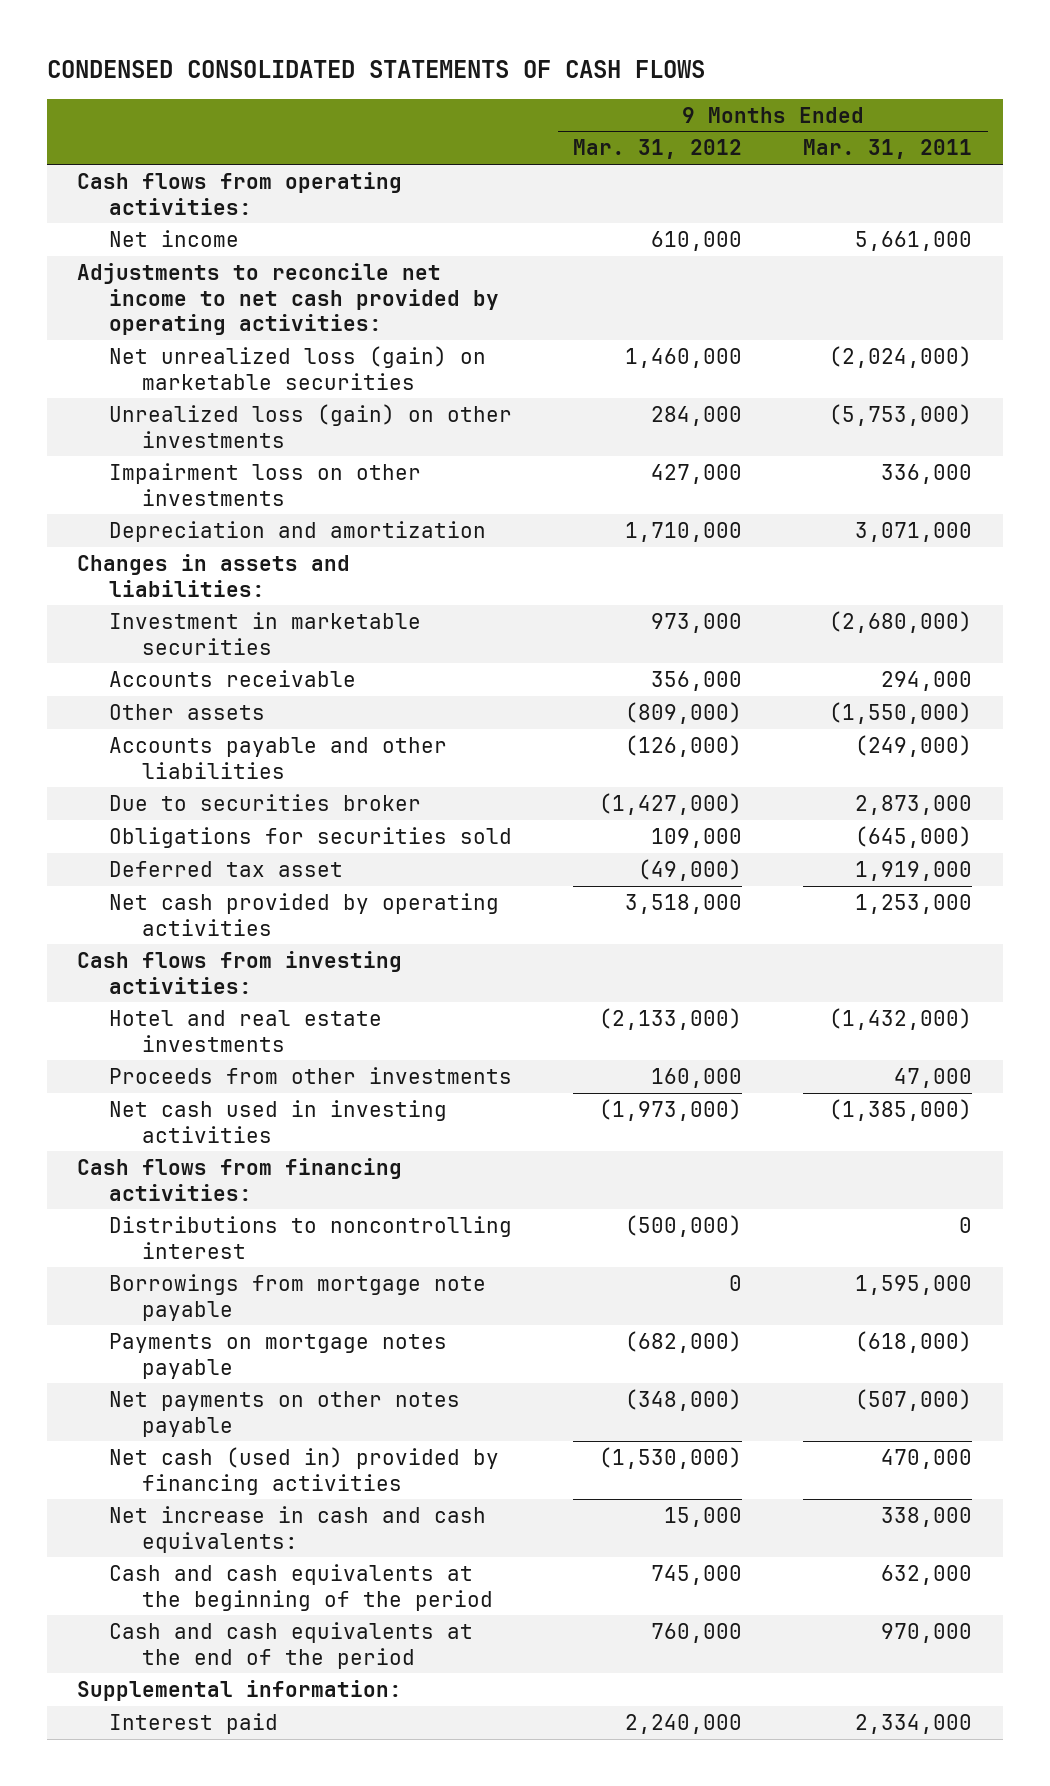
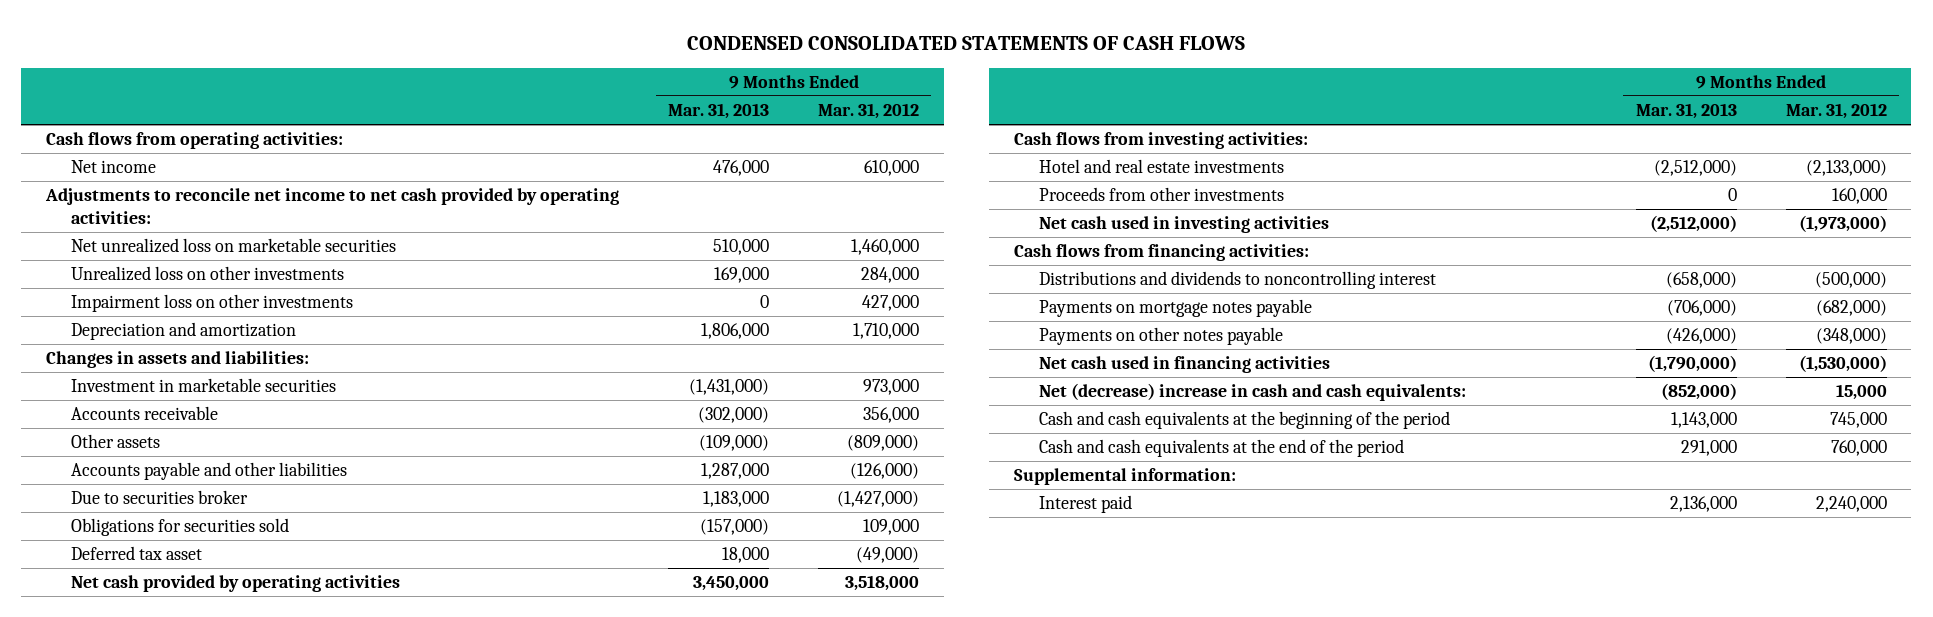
- | 9 Months Ended Mar. 31, 2012 | 9 Months Ended Mar. 31, 2011
+ | 9 Months Ended Mar. 31, 2013 | 9 Months Ended Mar. 31, 2012
- Net unrealized loss (gain) on marketable securities | 1,460,000 | (2,024,000)
- Unrealized loss (gain) on other investments | 284,000 | (5,753,000)
+ Net unrealized loss on marketable securities | 510,000 | 1,460,000
+ Unrealized loss on other investments | 169,000 | 284,000
- Distributions to noncontrolling interest | (500,000) | 0
- Borrowings from mortgage note payable | 0 | 1,595,000
+ Distributions and dividends to noncontrolling interest | (658,000) | (500,000)
- Net payments on other notes payable | (348,000) | (507,000)
- Net cash (used in) provided by financing activities | (1,530,000) | 470,000
- Net increase in cash and cash equivalents: | 15,000 | 338,000
+ Payments on other notes payable | (426,000) | (348,000)
+ Net cash used in financing activities | (1,790,000) | (1,530,000)
+ Net (decrease) increase in cash and cash equivalents: | (852,000) | 15,000

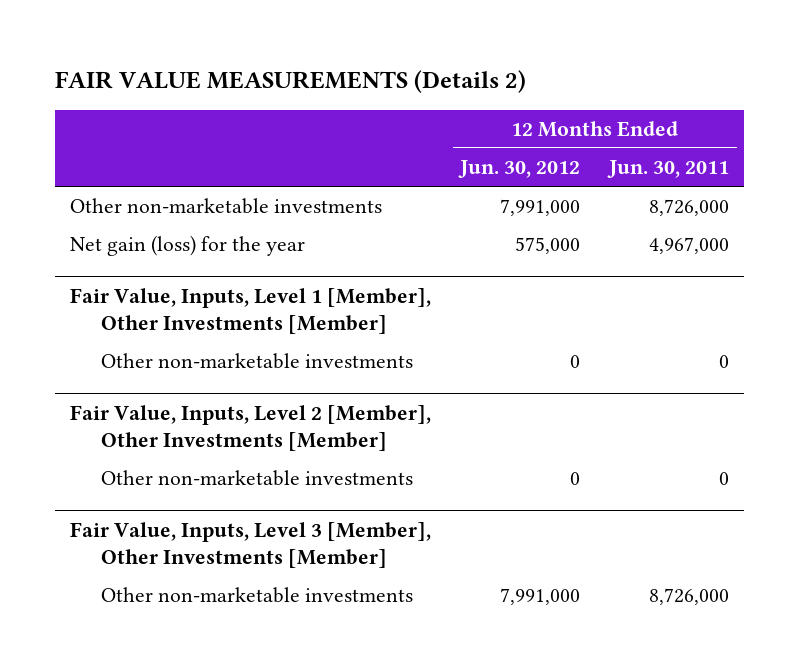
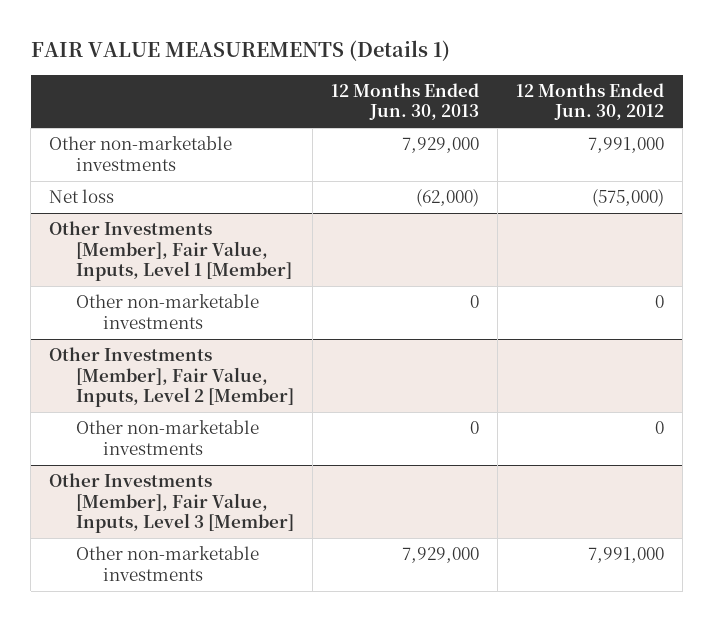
- FAIR VALUE MEASUREMENTS (Details 2)
+ FAIR VALUE MEASUREMENTS (Details 1)
- | 12 Months Ended Jun. 30, 2012 | 12 Months Ended Jun. 30, 2011
+ | 12 Months Ended Jun. 30, 2013 | 12 Months Ended Jun. 30, 2012
- Net gain (loss) for the year | 575,000 | 4,967,000
- Fair Value, Inputs, Level 1 [Member], Other Investments [Member]
+ Net loss | (62,000) | (575,000)
+ Other Investments [Member], Fair Value, Inputs, Level 1 [Member]
- Fair Value, Inputs, Level 2 [Member], Other Investments [Member]
+ Other Investments [Member], Fair Value, Inputs, Level 2 [Member]
- Fair Value, Inputs, Level 3 [Member], Other Investments [Member]
+ Other Investments [Member], Fair Value, Inputs, Level 3 [Member]

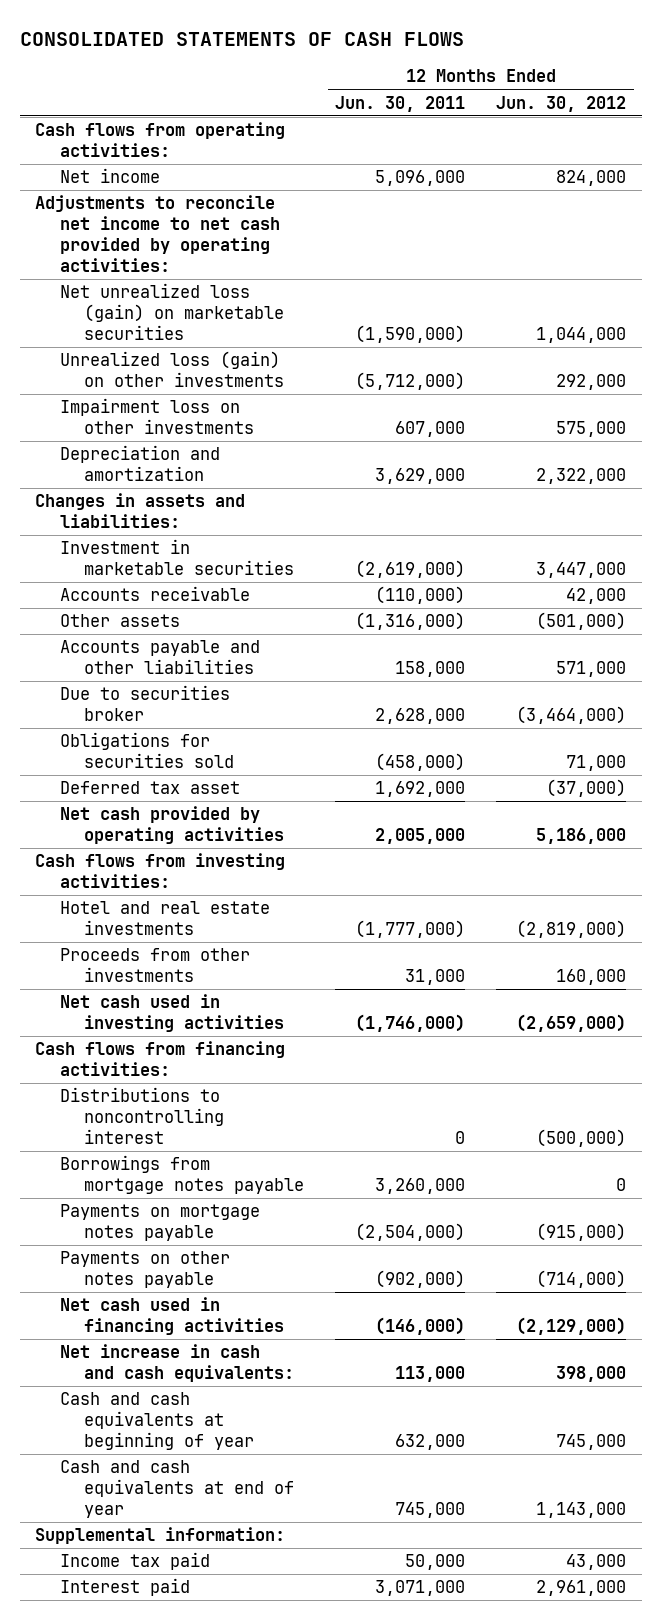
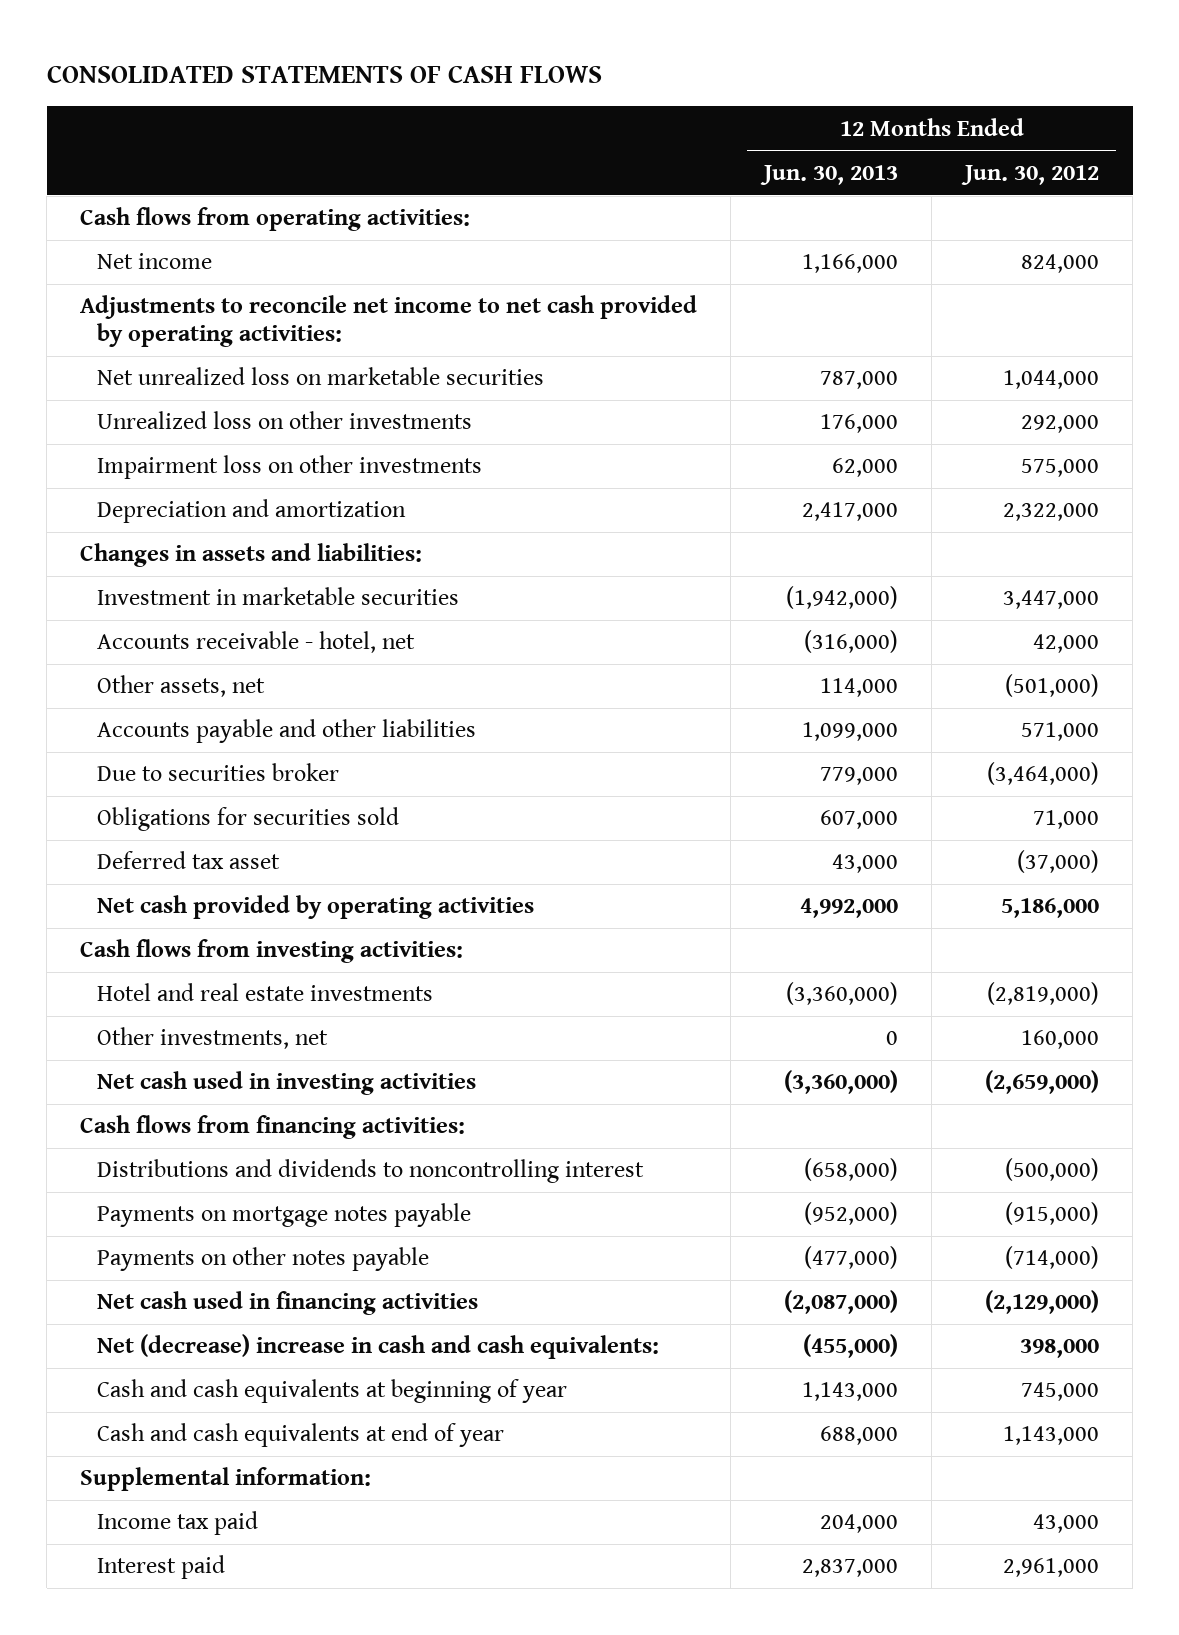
- | 12 Months Ended Jun. 30, 2011 | 12 Months Ended Jun. 30, 2012
+ | 12 Months Ended Jun. 30, 2013 | 12 Months Ended Jun. 30, 2012
- Net unrealized loss (gain) on marketable securities | (1,590,000) | 1,044,000
- Unrealized loss (gain) on other investments | (5,712,000) | 292,000
+ Net unrealized loss on marketable securities | 787,000 | 1,044,000
+ Unrealized loss on other investments | 176,000 | 292,000
- Accounts receivable | (110,000) | 42,000
- Other assets | (1,316,000) | (501,000)
+ Accounts receivable - hotel, net | (316,000) | 42,000
+ Other assets, net | 114,000 | (501,000)
- Proceeds from other investments | 31,000 | 160,000
+ Other investments, net | 0 | 160,000
- Distributions to noncontrolling interest | 0 | (500,000)
- Borrowings from mortgage notes payable | 3,260,000 | 0
+ Distributions and dividends to noncontrolling interest | (658,000) | (500,000)
- Net increase in cash and cash equivalents: | 113,000 | 398,000
+ Net (decrease) increase in cash and cash equivalents: | (455,000) | 398,000

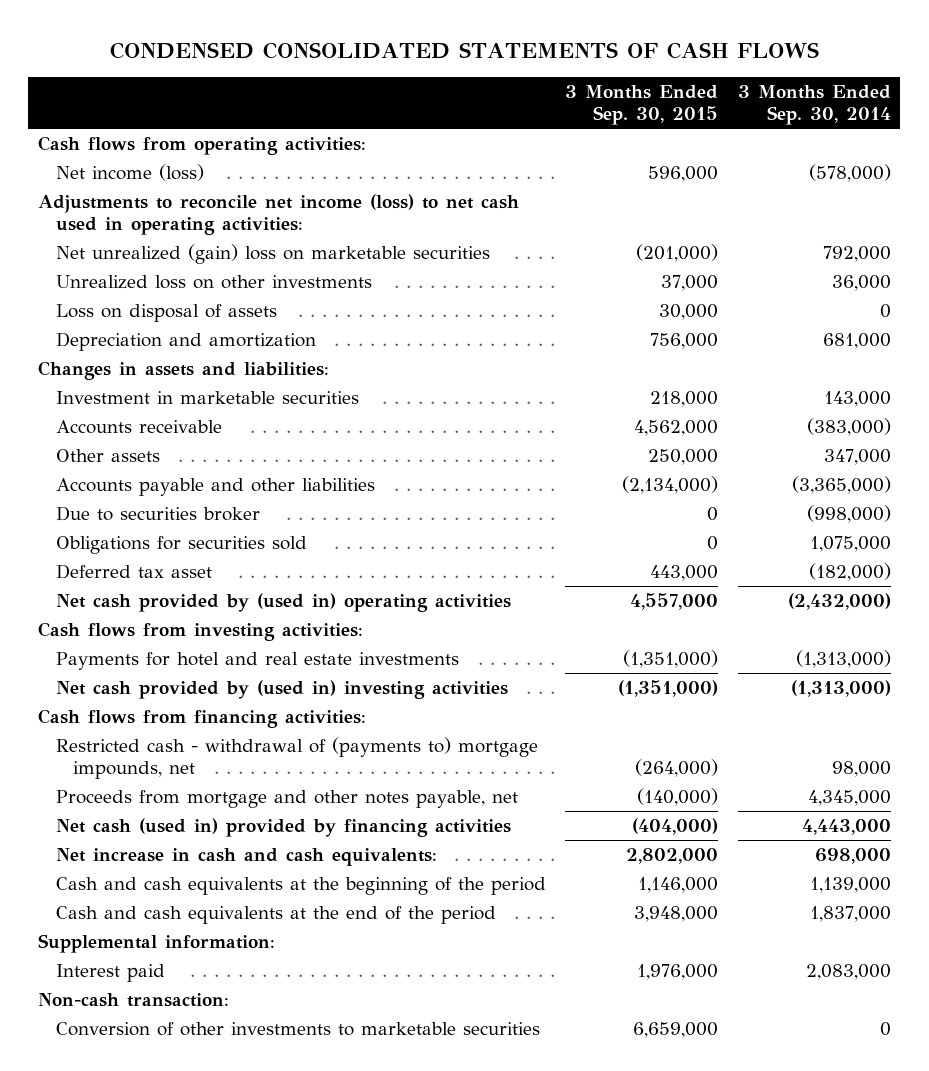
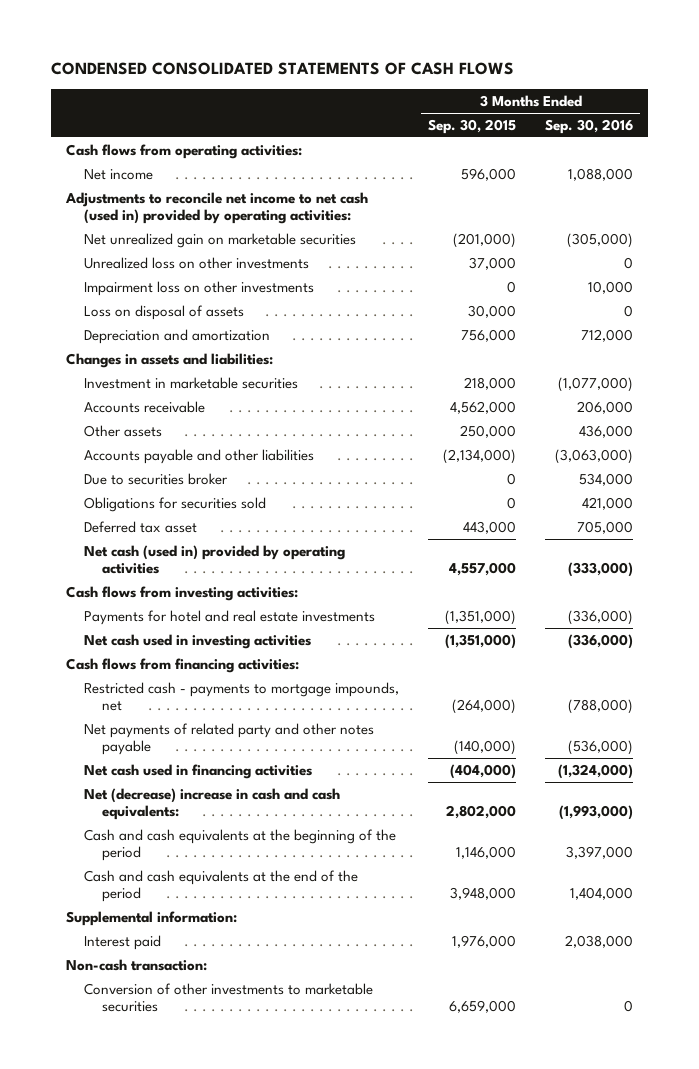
- | 3 Months Ended Sep. 30, 2015 | 3 Months Ended Sep. 30, 2014
+ | 3 Months Ended Sep. 30, 2015 | 3 Months Ended Sep. 30, 2016
- Net income (loss) | 596,000 | (578,000)
- Adjustments to reconcile net income (loss) to net cash used in operating activities:
- Net unrealized (gain) loss on marketable securities | (201,000) | 792,000
+ Net income | 596,000 | 1,088,000
+ Adjustments to reconcile net income to net cash (used in) provided by operating activities:
+ Net unrealized gain on marketable securities | (201,000) | (305,000)
+ Impairment loss on other investments | 0 | 10,000
- Net cash provided by (used in) operating activities | 4,557,000 | (2,432,000)
+ Net cash (used in) provided by operating activities | 4,557,000 | (333,000)
- Net cash provided by (used in) investing activities | (1,351,000) | (1,313,000)
+ Net cash used in investing activities | (1,351,000) | (336,000)
- Restricted cash - withdrawal of (payments to) mortgage impounds, net | (264,000) | 98,000
- Proceeds from mortgage and other notes payable, net | (140,000) | 4,345,000
- Net cash (used in) provided by financing activities | (404,000) | 4,443,000
- Net increase in cash and cash equivalents: | 2,802,000 | 698,000
+ Restricted cash - payments to mortgage impounds, net | (264,000) | (788,000)
+ Net payments of related party and other notes payable | (140,000) | (536,000)
+ Net cash used in financing activities | (404,000) | (1,324,000)
+ Net (decrease) increase in cash and cash equivalents: | 2,802,000 | (1,993,000)

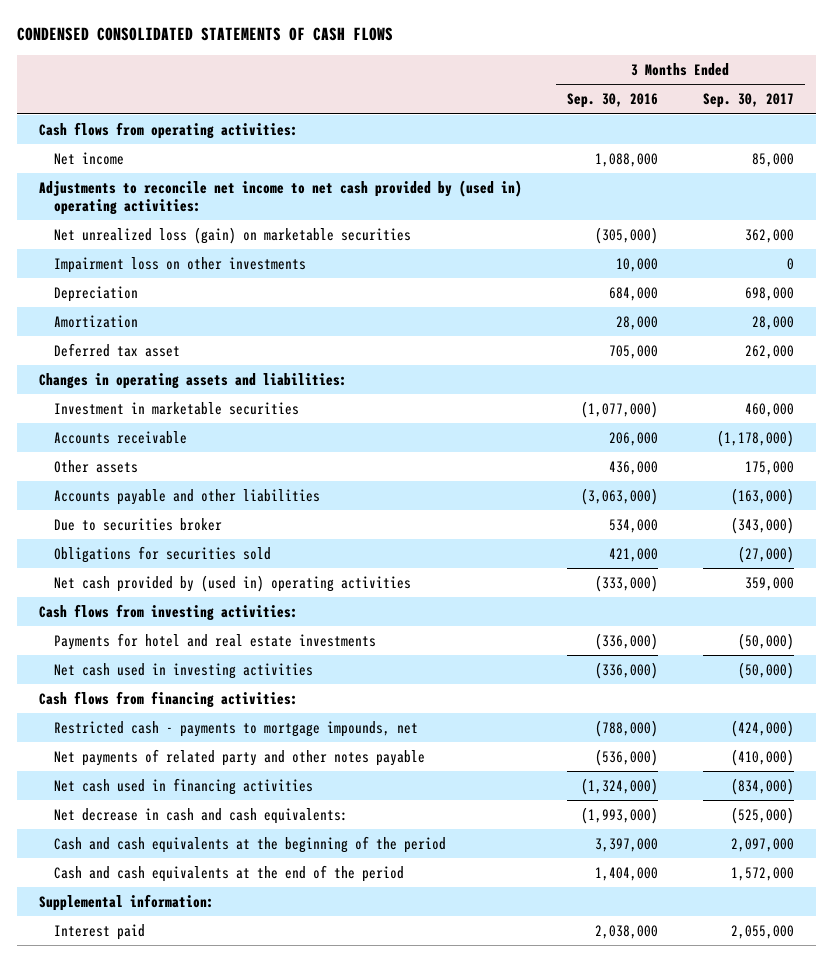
- | 3 Months Ended Sep. 30, 2015 | 3 Months Ended Sep. 30, 2016
+ | 3 Months Ended Sep. 30, 2016 | 3 Months Ended Sep. 30, 2017
- Adjustments to reconcile net income to net cash (used in) provided by operating activities:
- Net unrealized gain on marketable securities | (201,000) | (305,000)
- Unrealized loss on other investments | 37,000 | 0
+ Adjustments to reconcile net income to net cash provided by (used in) operating activities:
+ Net unrealized loss (gain) on marketable securities | (305,000) | 362,000
- Loss on disposal of assets | 30,000 | 0
- Depreciation and amortization | 756,000 | 712,000
- Changes in assets and liabilities:
+ Depreciation | 684,000 | 698,000
+ Amortization | 28,000 | 28,000
moved up: Deferred tax asset | 705,000 | 262,000
+ Changes in operating assets and liabilities:
- Net cash (used in) provided by operating activities | 4,557,000 | (333,000)
+ Net cash provided by (used in) operating activities | (333,000) | 359,000
- Net (decrease) increase in cash and cash equivalents: | 2,802,000 | (1,993,000)
+ Net decrease in cash and cash equivalents: | (1,993,000) | (525,000)
- Non-cash transaction:
- Conversion of other investments to marketable securities | 6,659,000 | 0

